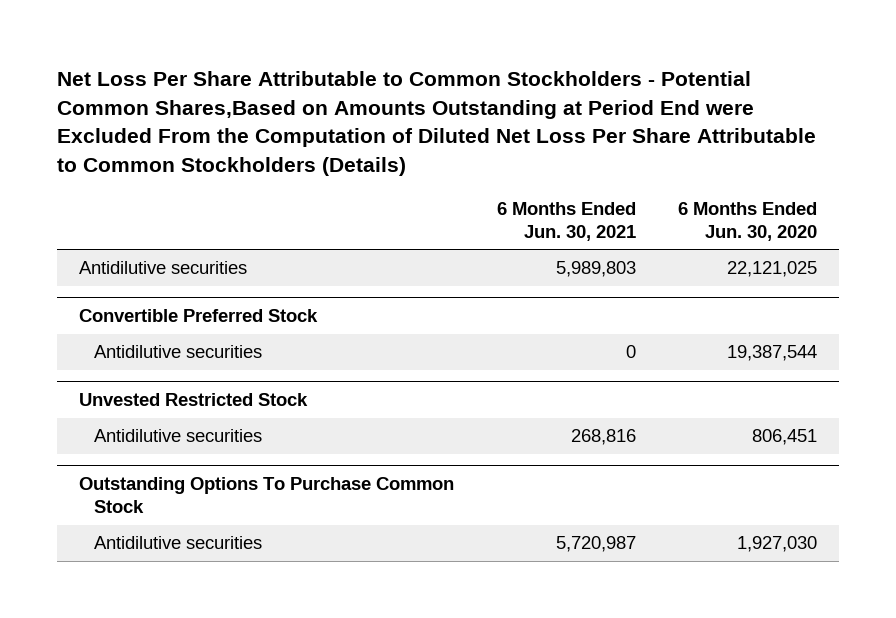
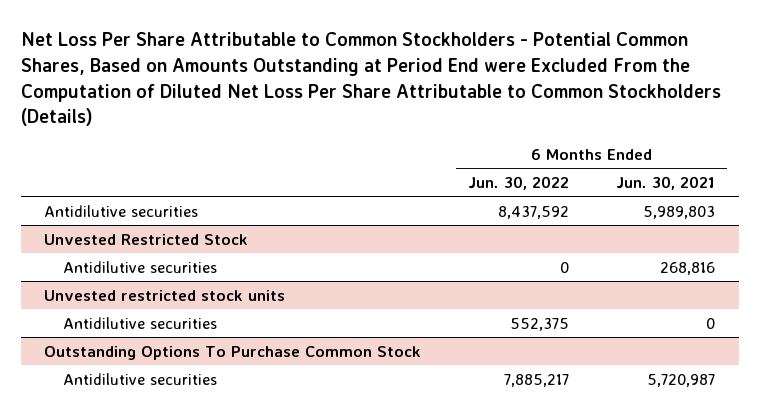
- Net Loss Per Share Attributable to Common Stockholders - Potential Common Shares,Based on Amounts Outstanding at Period End were Excluded From the Computation of Diluted Net Loss Per Share Attributable to Common Stockholders (Details)
+ Net Loss Per Share Attributable to Common Stockholders - Potential Common Shares, Based on Amounts Outstanding at Period End were Excluded From the Computation of Diluted Net Loss Per Share Attributable to Common Stockholders (Details)
- | 6 Months Ended Jun. 30, 2021 | 6 Months Ended Jun. 30, 2020
+ | 6 Months Ended Jun. 30, 2022 | 6 Months Ended Jun. 30, 2021
- Convertible Preferred Stock
- Antidilutive securities | 0 | 19,387,544
+ Unvested restricted stock units
+ Antidilutive securities | 552,375 | 0

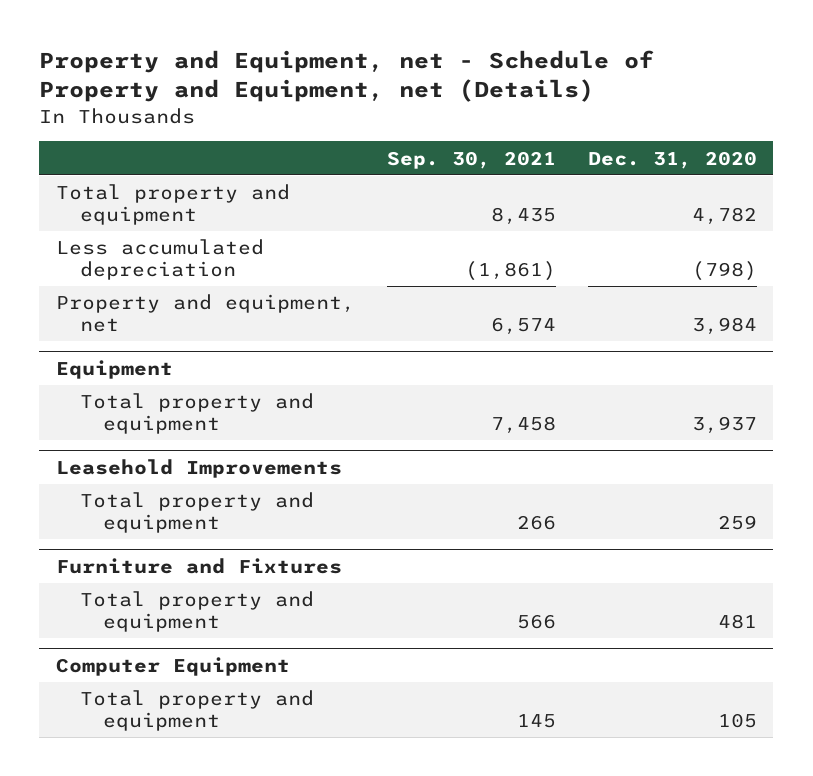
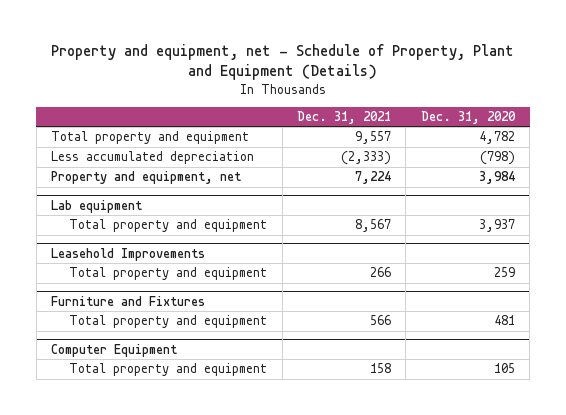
- Property and Equipment, net - Schedule of Property and Equipment, net (Details)
+ Property and equipment, net - Schedule of Property, Plant and Equipment (Details)
- | Sep. 30, 2021 | Dec. 31, 2020
+ | Dec. 31, 2021 | Dec. 31, 2020
- Equipment
+ Lab equipment

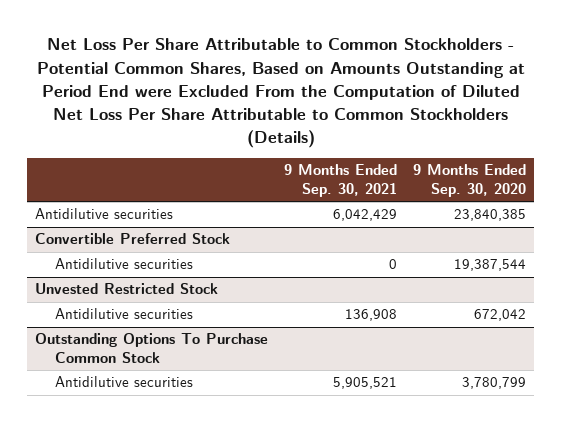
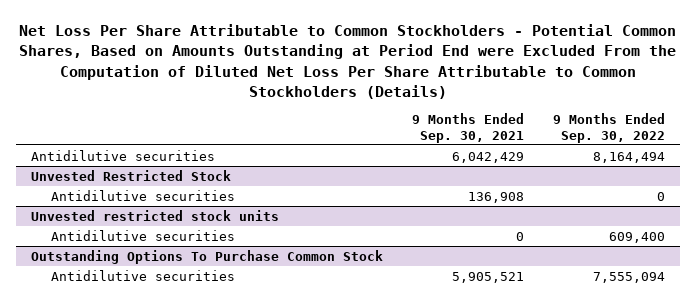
- | 9 Months Ended Sep. 30, 2021 | 9 Months Ended Sep. 30, 2020
+ | 9 Months Ended Sep. 30, 2021 | 9 Months Ended Sep. 30, 2022
- Convertible Preferred Stock
- Antidilutive securities | 0 | 19,387,544
+ Unvested restricted stock units
+ Antidilutive securities | 0 | 609,400

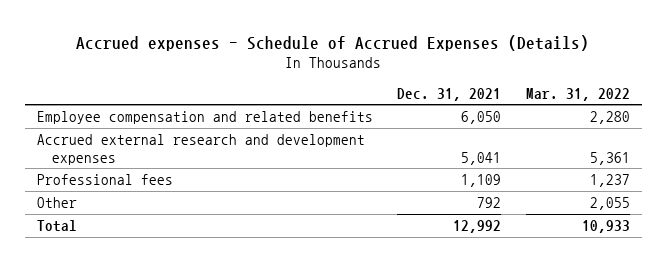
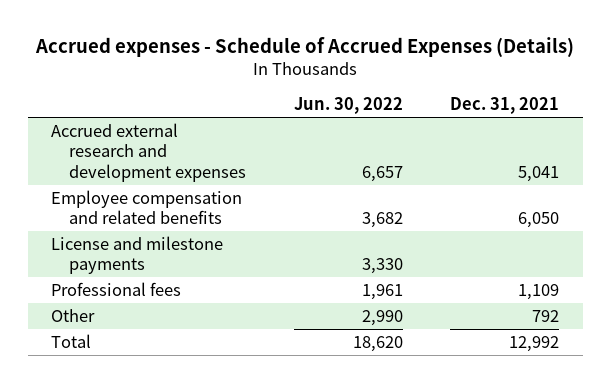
- | Dec. 31, 2021 | Mar. 31, 2022
+ | Jun. 30, 2022 | Dec. 31, 2021
moved down: Employee compensation and related benefits | 3,682 | 6,050
+ License and milestone payments | 3,330 |

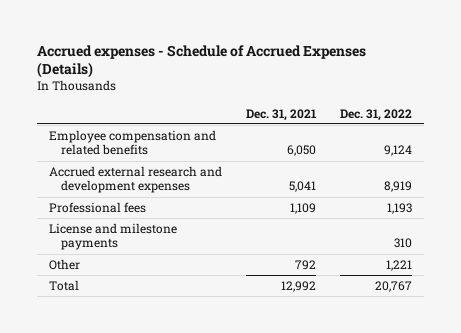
- | Jun. 30, 2022 | Dec. 31, 2021
+ | Dec. 31, 2021 | Dec. 31, 2022
moved down: Accrued external research and development expenses | 5,041 | 8,919
moved down: License and milestone payments | | 310

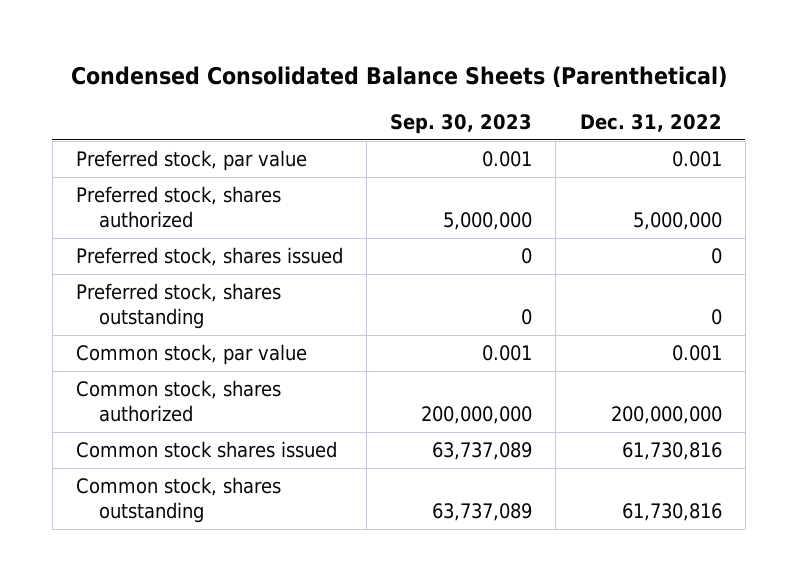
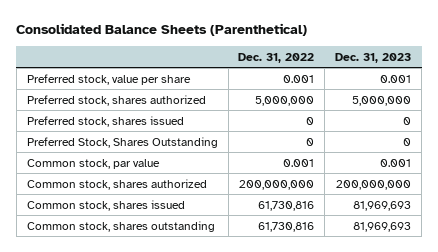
- Condensed Consolidated Balance Sheets (Parenthetical)
+ Consolidated Balance Sheets (Parenthetical)
- | Sep. 30, 2023 | Dec. 31, 2022
+ | Dec. 31, 2022 | Dec. 31, 2023
- Preferred stock, par value | 0.001 | 0.001
+ Preferred stock, value per share | 0.001 | 0.001
- Preferred stock, shares outstanding | 0 | 0
+ Preferred Stock, Shares Outstanding | 0 | 0
- Common stock shares issued | 63,737,089 | 61,730,816
+ Common stock, shares issued | 61,730,816 | 81,969,693

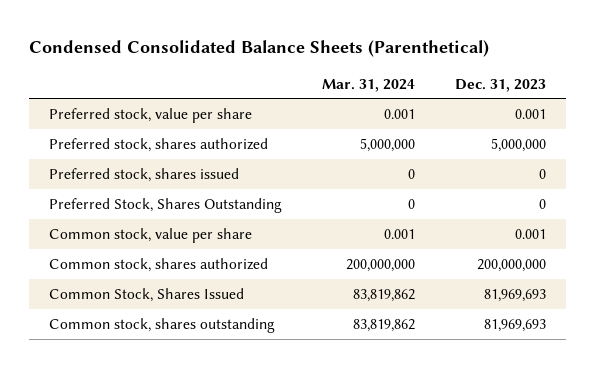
- Consolidated Balance Sheets (Parenthetical)
+ Condensed Consolidated Balance Sheets (Parenthetical)
- | Dec. 31, 2022 | Dec. 31, 2023
+ | Mar. 31, 2024 | Dec. 31, 2023
- Common stock, par value | 0.001 | 0.001
+ Common stock, value per share | 0.001 | 0.001
- Common stock, shares issued | 61,730,816 | 81,969,693
+ Common Stock, Shares Issued | 83,819,862 | 81,969,693

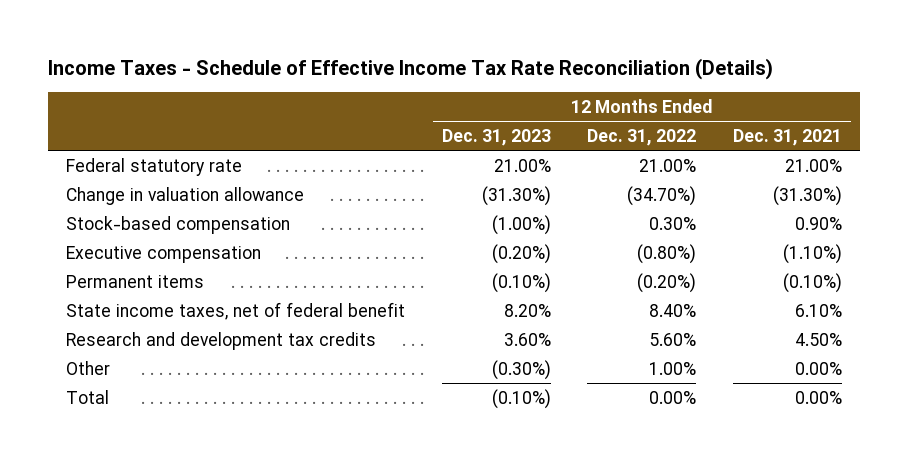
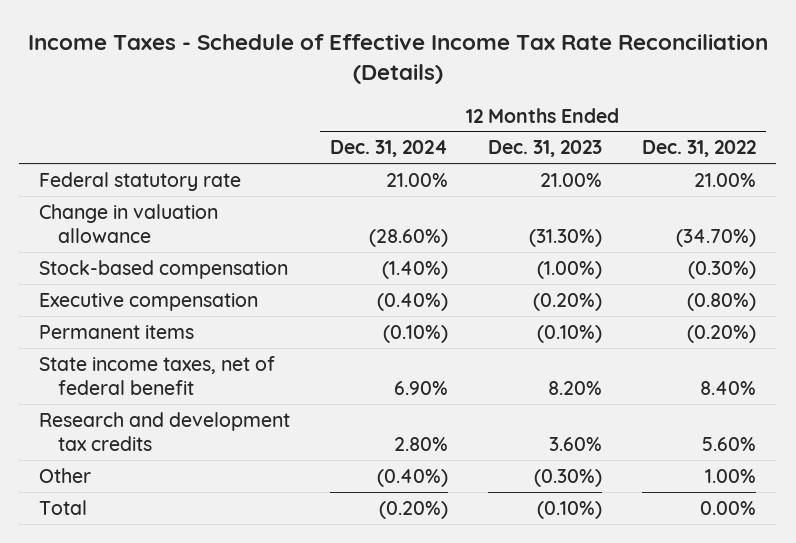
- | 12 Months Ended Dec. 31, 2023 | 12 Months Ended Dec. 31, 2022 | 12 Months Ended Dec. 31, 2021
+ | 12 Months Ended Dec. 31, 2024 | 12 Months Ended Dec. 31, 2023 | 12 Months Ended Dec. 31, 2022
- Stock-based compensation | (1.00%) | 0.30% | 0.90%
+ Stock-based compensation | (1.40%) | (1.00%) | (0.30%)

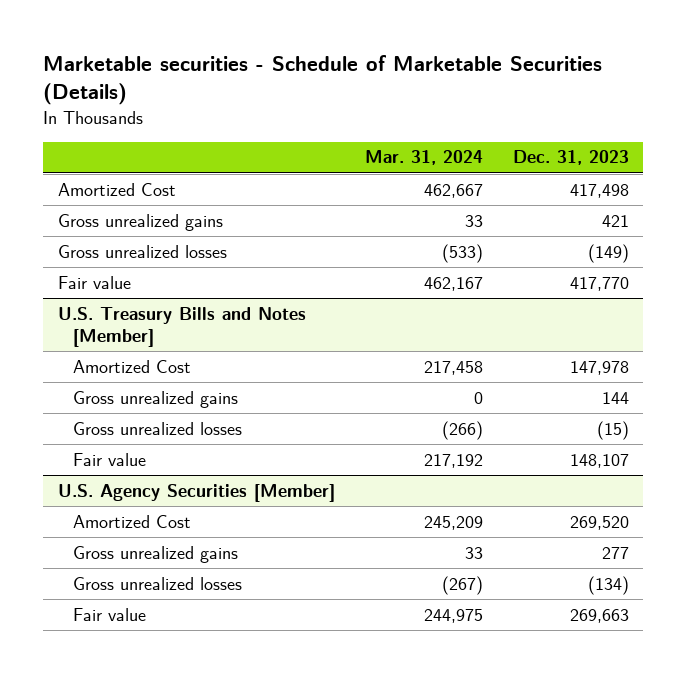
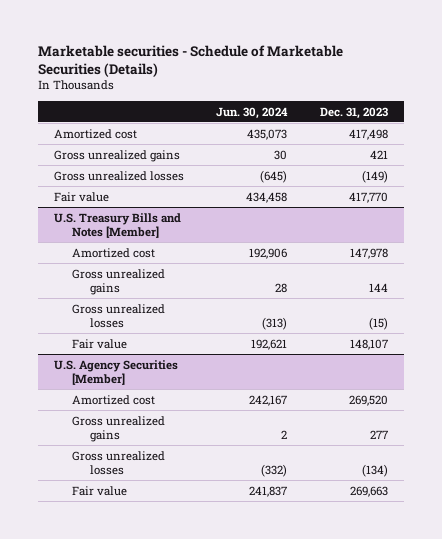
- | Mar. 31, 2024 | Dec. 31, 2023
+ | Jun. 30, 2024 | Dec. 31, 2023
- Amortized Cost | 462,667 | 417,498
+ Amortized cost | 435,073 | 417,498
@ U.S. Treasury Bills and Notes [Member]
- Amortized Cost | 217,458 | 147,978
+ Amortized cost | 192,906 | 147,978
@ U.S. Agency Securities [Member]
- Amortized Cost | 245,209 | 269,520
+ Amortized cost | 242,167 | 269,520

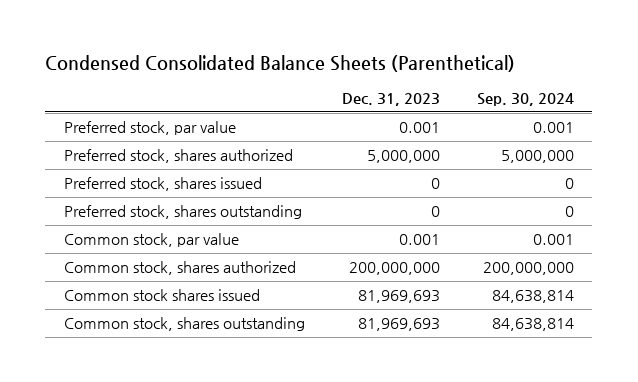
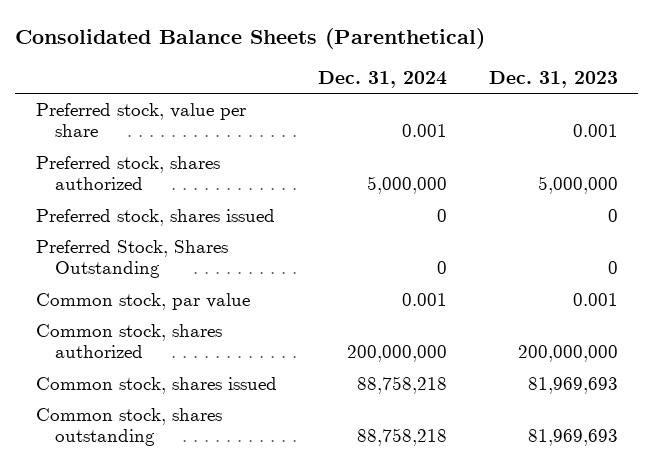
- Condensed Consolidated Balance Sheets (Parenthetical)
+ Consolidated Balance Sheets (Parenthetical)
- | Dec. 31, 2023 | Sep. 30, 2024
+ | Dec. 31, 2024 | Dec. 31, 2023
- Preferred stock, par value | 0.001 | 0.001
+ Preferred stock, value per share | 0.001 | 0.001
- Preferred stock, shares outstanding | 0 | 0
+ Preferred Stock, Shares Outstanding | 0 | 0
- Common stock shares issued | 81,969,693 | 84,638,814
+ Common stock, shares issued | 88,758,218 | 81,969,693

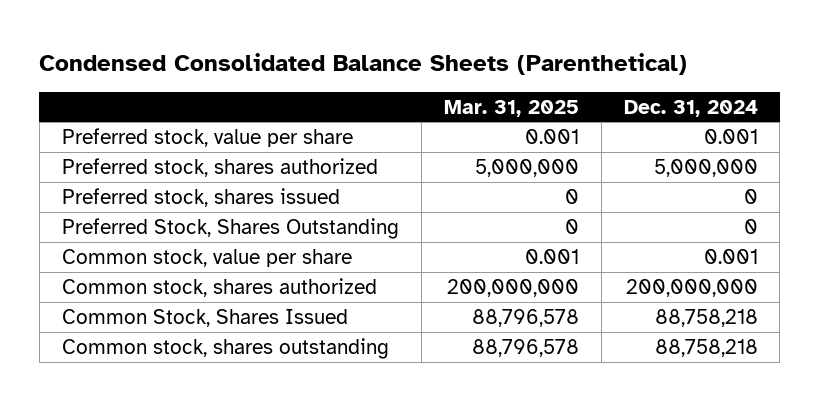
- Consolidated Balance Sheets (Parenthetical)
+ Condensed Consolidated Balance Sheets (Parenthetical)
- | Dec. 31, 2024 | Dec. 31, 2023
+ | Mar. 31, 2025 | Dec. 31, 2024
- Common stock, par value | 0.001 | 0.001
+ Common stock, value per share | 0.001 | 0.001
- Common stock, shares issued | 88,758,218 | 81,969,693
+ Common Stock, Shares Issued | 88,796,578 | 88,758,218

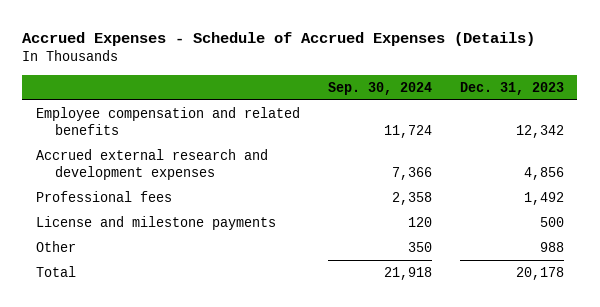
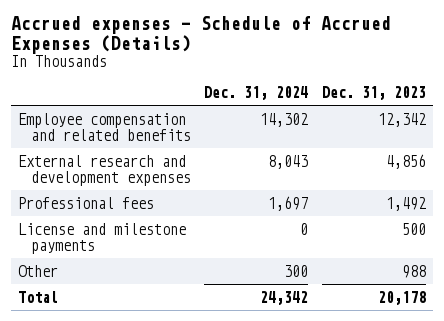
- Accrued Expenses - Schedule of Accrued Expenses (Details)
+ Accrued expenses - Schedule of Accrued Expenses (Details)
- | Sep. 30, 2024 | Dec. 31, 2023
+ | Dec. 31, 2024 | Dec. 31, 2023
- Accrued external research and development expenses | 7,366 | 4,856
+ External research and development expenses | 8,043 | 4,856

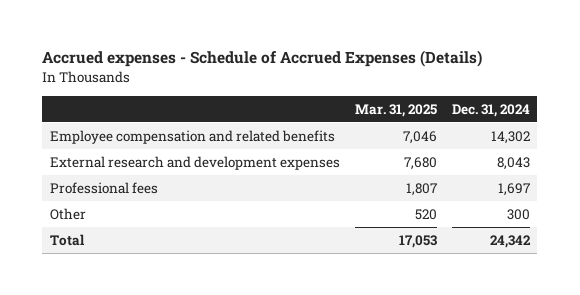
- | Dec. 31, 2024 | Dec. 31, 2023
+ | Mar. 31, 2025 | Dec. 31, 2024
- License and milestone payments | 0 | 500

